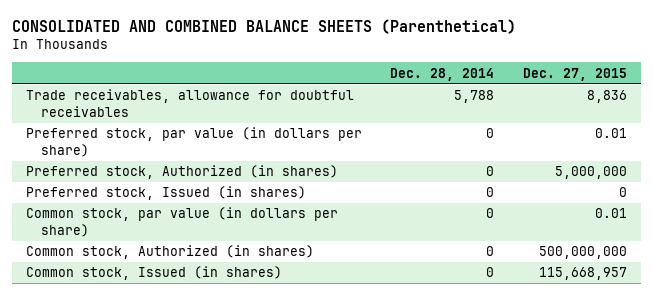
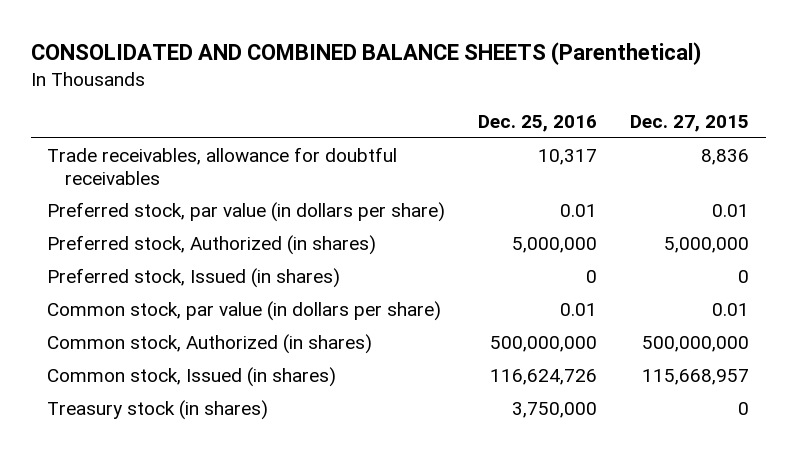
- | Dec. 28, 2014 | Dec. 27, 2015
+ | Dec. 25, 2016 | Dec. 27, 2015
+ Treasury stock (in shares) | 3,750,000 | 0

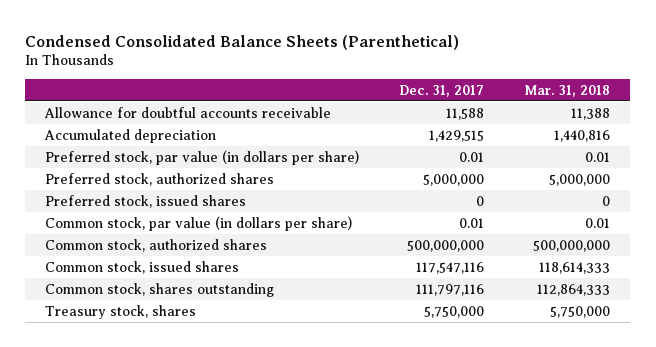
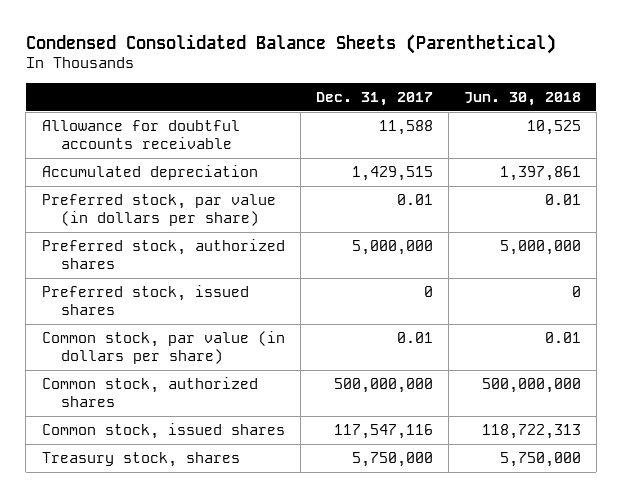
- | Dec. 31, 2017 | Mar. 31, 2018
+ | Dec. 31, 2017 | Jun. 30, 2018
- Common stock, shares outstanding | 111,797,116 | 112,864,333

